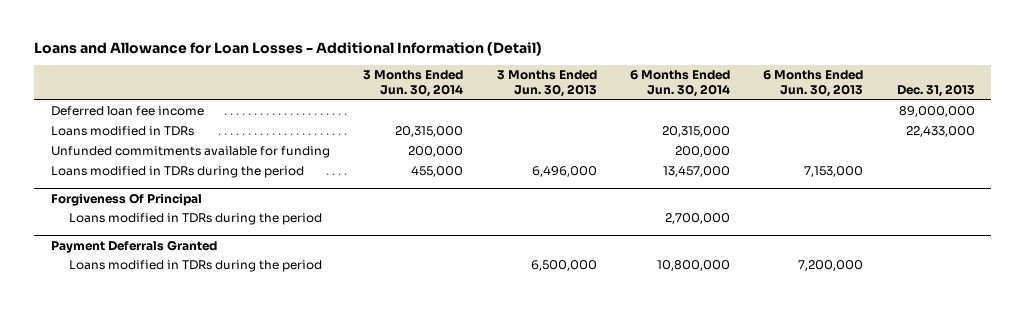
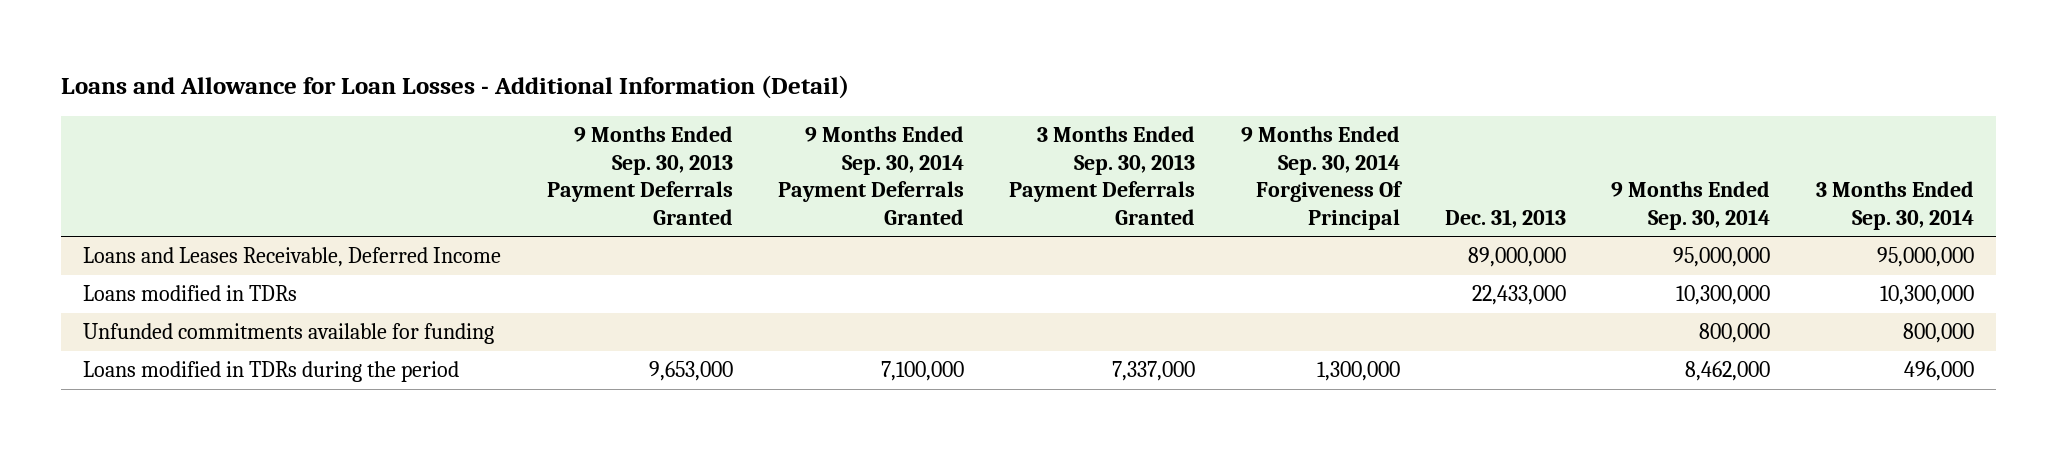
- | 3 Months Ended Jun. 30, 2014 | 3 Months Ended Jun. 30, 2013 | 6 Months Ended Jun. 30, 2014 | 6 Months Ended Jun. 30, 2013 | Dec. 31, 2013
+ | 9 Months Ended Sep. 30, 2013 Payment Deferrals Granted | 9 Months Ended Sep. 30, 2014 Payment Deferrals Granted | 3 Months Ended Sep. 30, 2013 Payment Deferrals Granted | 9 Months Ended Sep. 30, 2014 Forgiveness Of Principal | Dec. 31, 2013 | 9 Months Ended Sep. 30, 2014 | 3 Months Ended Sep. 30, 2014
- Deferred loan fee income | | | | | 89,000,000
+ Loans and Leases Receivable, Deferred Income | | | | | 89,000,000 | 95,000,000 | 95,000,000
- Forgiveness Of Principal
- Loans modified in TDRs during the period | | | 2,700,000 | |
- Payment Deferrals Granted
- Loans modified in TDRs during the period | | 6,500,000 | 10,800,000 | 7,200,000 |

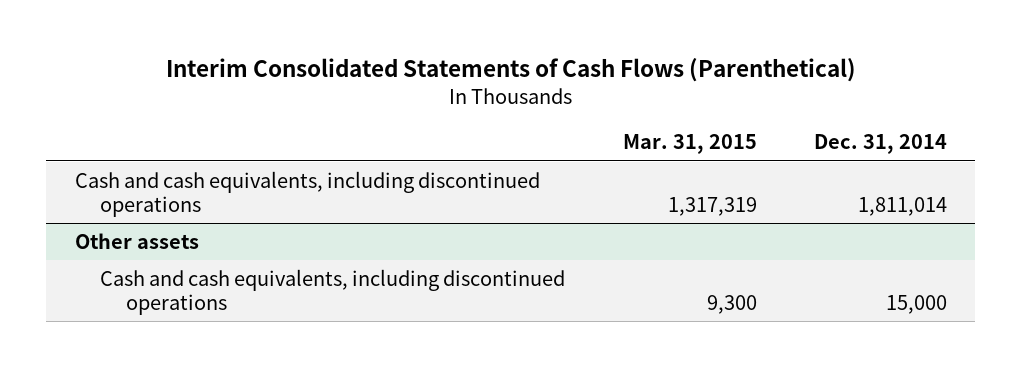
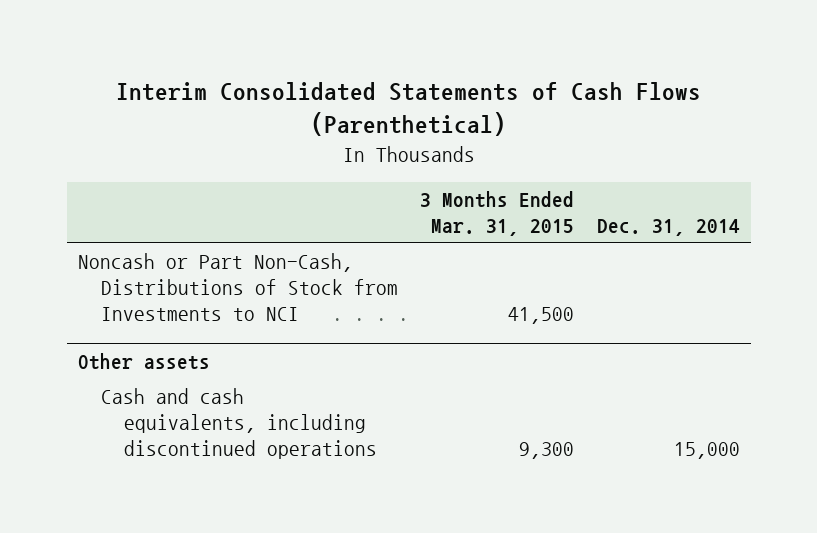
- | Mar. 31, 2015 | Dec. 31, 2014
+ | 3 Months Ended Mar. 31, 2015 | Dec. 31, 2014
- Cash and cash equivalents, including discontinued operations | 1,317,319 | 1,811,014
+ Noncash or Part Non-Cash, Distributions of Stock from Investments to NCI | 41,500 |

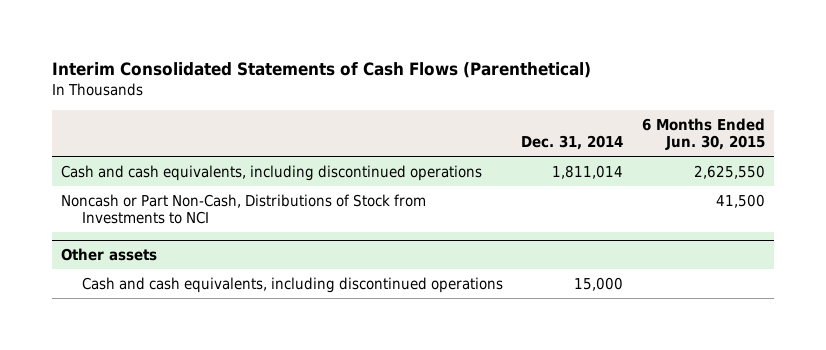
- | 3 Months Ended Mar. 31, 2015 | Dec. 31, 2014
+ | Dec. 31, 2014 | 6 Months Ended Jun. 30, 2015
+ Cash and cash equivalents, including discontinued operations | 1,811,014 | 2,625,550

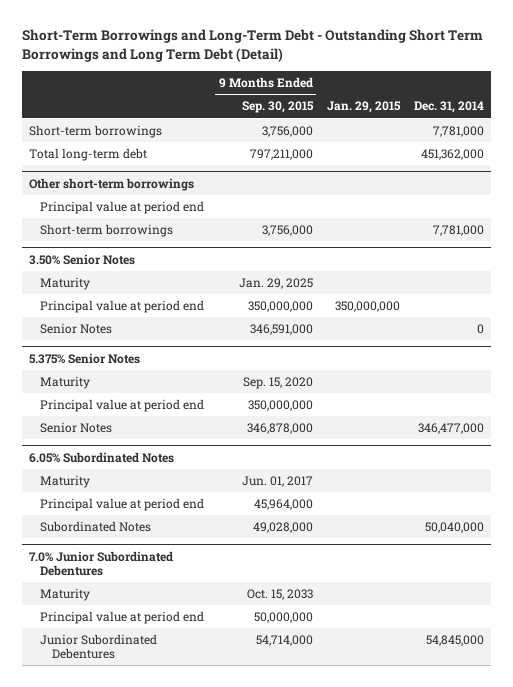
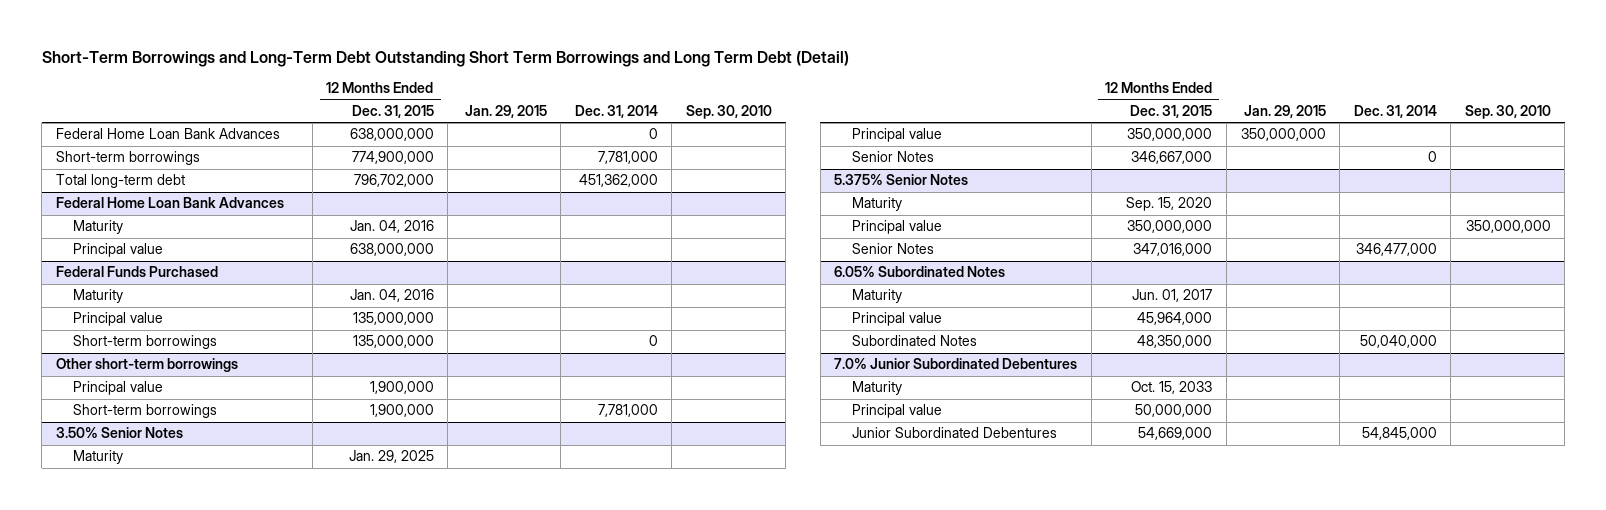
- Short-Term Borrowings and Long-Term Debt - Outstanding Short Term Borrowings and Long Term Debt (Detail)
+ Short-Term Borrowings and Long-Term Debt Outstanding Short Term Borrowings and Long Term Debt (Detail)
- | 9 Months Ended Sep. 30, 2015 | Jan. 29, 2015 | Dec. 31, 2014
+ | 12 Months Ended Dec. 31, 2015 | Jan. 29, 2015 | Dec. 31, 2014 | Sep. 30, 2010
+ Federal Home Loan Bank Advances | 638,000,000 | | 0 |
+ Federal Home Loan Bank Advances
+ Maturity | Jan. 04, 2016 | | |
+ Principal value | 638,000,000 | | |
+ Federal Funds Purchased
+ Maturity | Jan. 04, 2016 | | |
+ Principal value | 135,000,000 | | |
+ Short-term borrowings | 135,000,000 | | 0 |
@ Other short-term borrowings
- Principal value at period end
+ Principal value | 1,900,000 | | |
@ 3.50% Senior Notes
- Principal value at period end | 350,000,000 | 350,000,000 |
+ Principal value | 350,000,000 | 350,000,000 | |
@ 5.375% Senior Notes
- Principal value at period end | 350,000,000 | |
+ Principal value | 350,000,000 | | | 350,000,000
@ 6.05% Subordinated Notes
- Principal value at period end | 45,964,000 | |
+ Principal value | 45,964,000 | | |
@ 7.0% Junior Subordinated Debentures
- Principal value at period end | 50,000,000 | |
+ Principal value | 50,000,000 | | |

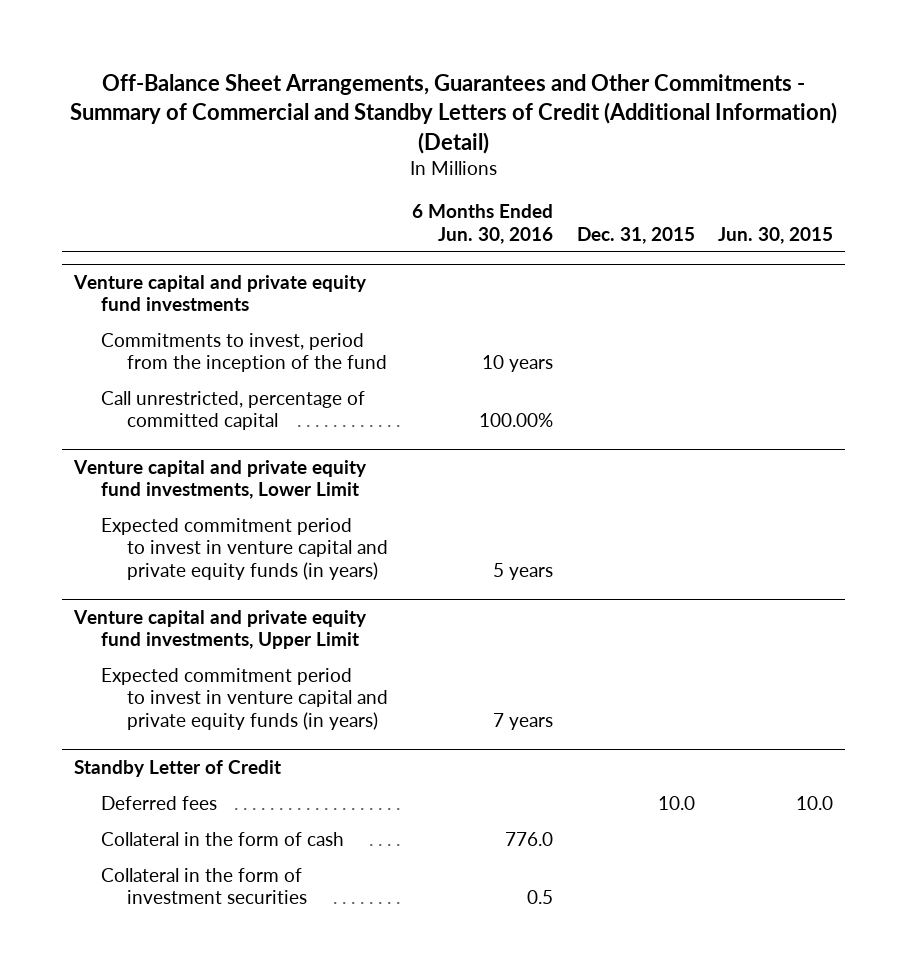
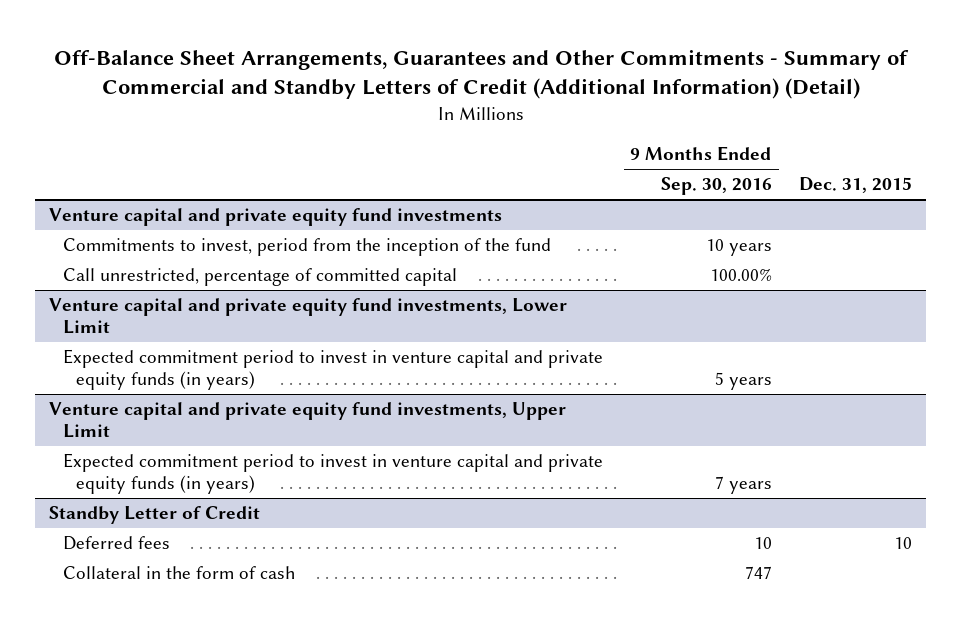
- | 6 Months Ended Jun. 30, 2016 | Dec. 31, 2015 | Jun. 30, 2015
+ | 9 Months Ended Sep. 30, 2016 | Dec. 31, 2015
@ Standby Letter of Credit
- Deferred fees | | 10.0 | 10.0
+ Deferred fees | 10 | 10
- Collateral in the form of investment securities | 0.5 | |

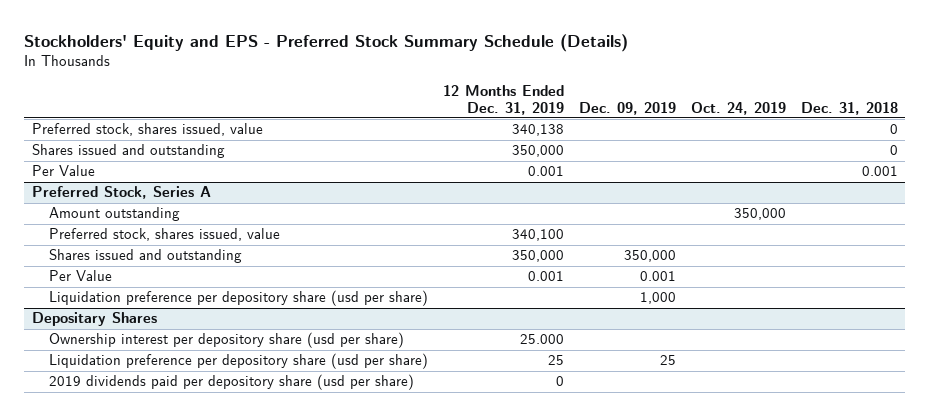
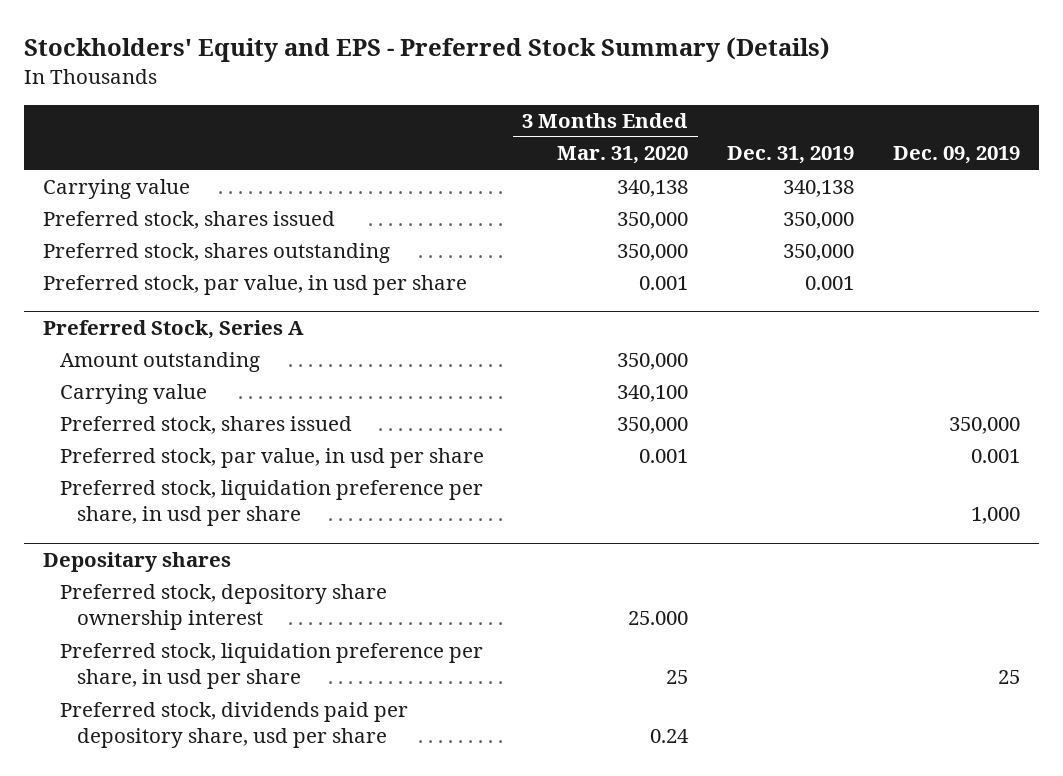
- Stockholders' Equity and EPS - Preferred Stock Summary Schedule (Details)
+ Stockholders' Equity and EPS - Preferred Stock Summary (Details)
- | 12 Months Ended Dec. 31, 2019 | Dec. 09, 2019 | Oct. 24, 2019 | Dec. 31, 2018
+ | 3 Months Ended Mar. 31, 2020 | Dec. 31, 2019 | Dec. 09, 2019
- Preferred stock, shares issued, value | 340,138 | | | 0
- Shares issued and outstanding | 350,000 | | | 0
- Per Value | 0.001 | | | 0.001
+ Carrying value | 340,138 | 340,138 |
+ Preferred stock, shares issued | 350,000 | 350,000 |
+ Preferred stock, shares outstanding | 350,000 | 350,000 |
+ Preferred stock, par value, in usd per share | 0.001 | 0.001 |
@ Preferred Stock, Series A
- Preferred stock, shares issued, value | 340,100 | | |
- Shares issued and outstanding | 350,000 | 350,000 | |
- Per Value | 0.001 | 0.001 | |
- Liquidation preference per depository share (usd per share) | | 1,000 | |
- Depositary Shares
- Ownership interest per depository share (usd per share) | 25.000 | | |
- Liquidation preference per depository share (usd per share) | 25 | 25 | |
- 2019 dividends paid per depository share (usd per share) | 0 | | |
@ Preferred Stock, Series A
+ Carrying value | 340,100 | |
+ Preferred stock, shares issued | 350,000 | | 350,000
+ Preferred stock, par value, in usd per share | 0.001 | | 0.001
+ Preferred stock, liquidation preference per share, in usd per share | | | 1,000
+ Depositary shares
+ Preferred stock, depository share ownership interest | 25.000 | |
+ Preferred stock, liquidation preference per share, in usd per share | 25 | | 25
+ Preferred stock, dividends paid per depository share, usd per share | 0.24 | |

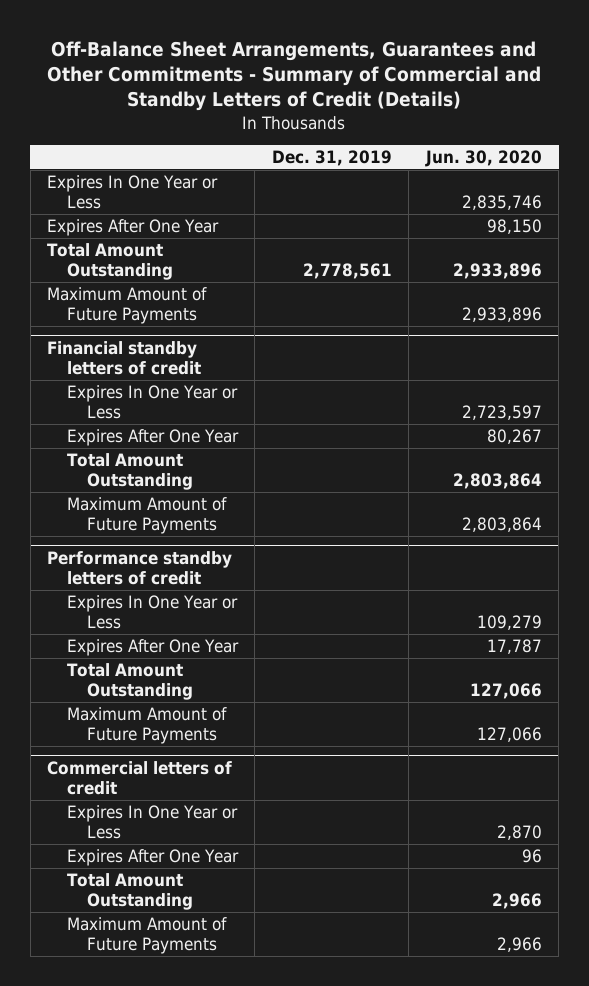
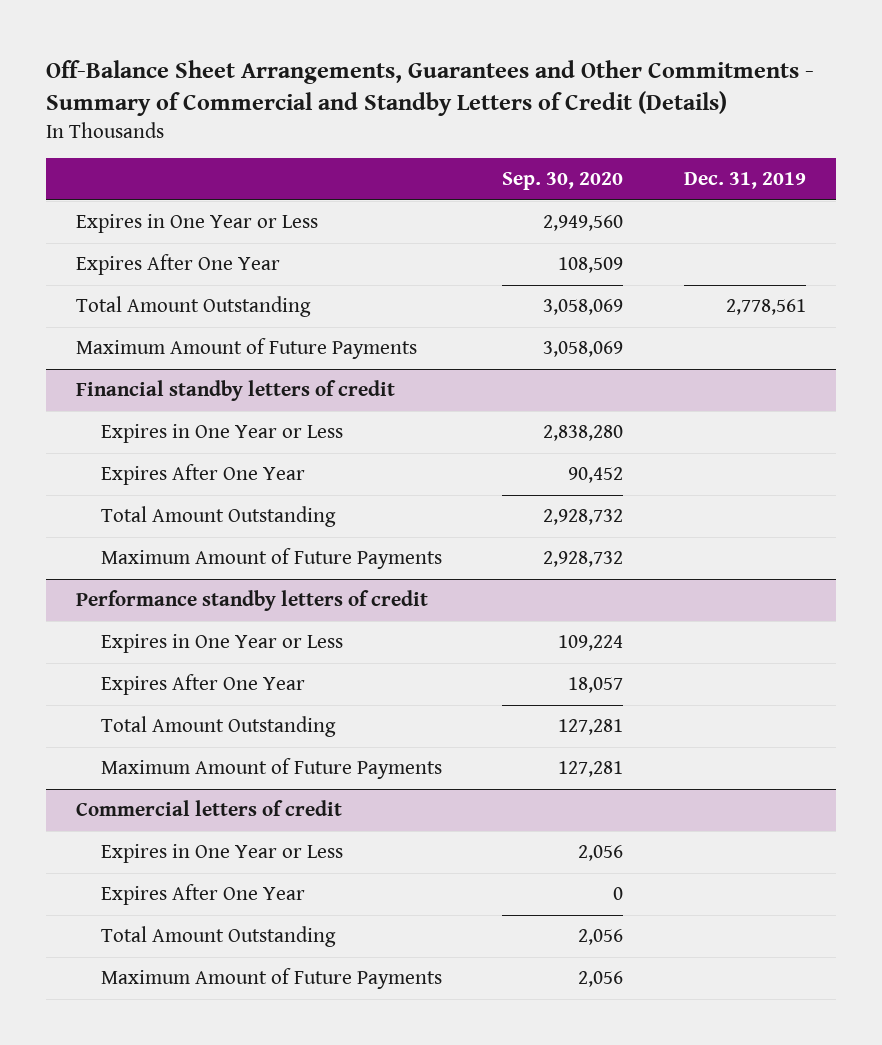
- | Dec. 31, 2019 | Jun. 30, 2020
+ | Sep. 30, 2020 | Dec. 31, 2019
- Expires In One Year or Less | | 2,835,746
+ Expires in One Year or Less | 2,949,560 |
@ Financial standby letters of credit
- Expires In One Year or Less | | 2,723,597
+ Expires in One Year or Less | 2,838,280 |
@ Performance standby letters of credit
- Expires In One Year or Less | | 109,279
+ Expires in One Year or Less | 109,224 |
@ Commercial letters of credit
- Expires In One Year or Less | | 2,870
+ Expires in One Year or Less | 2,056 |

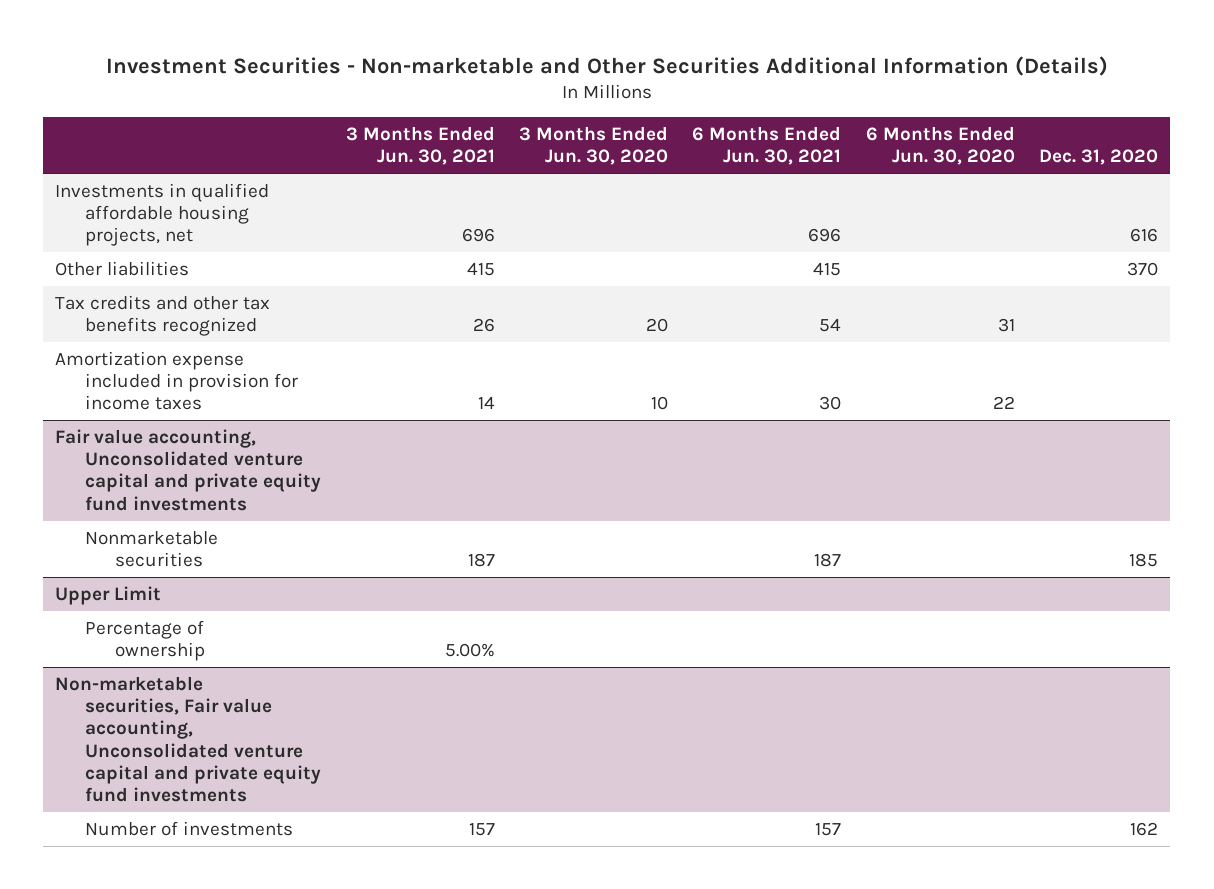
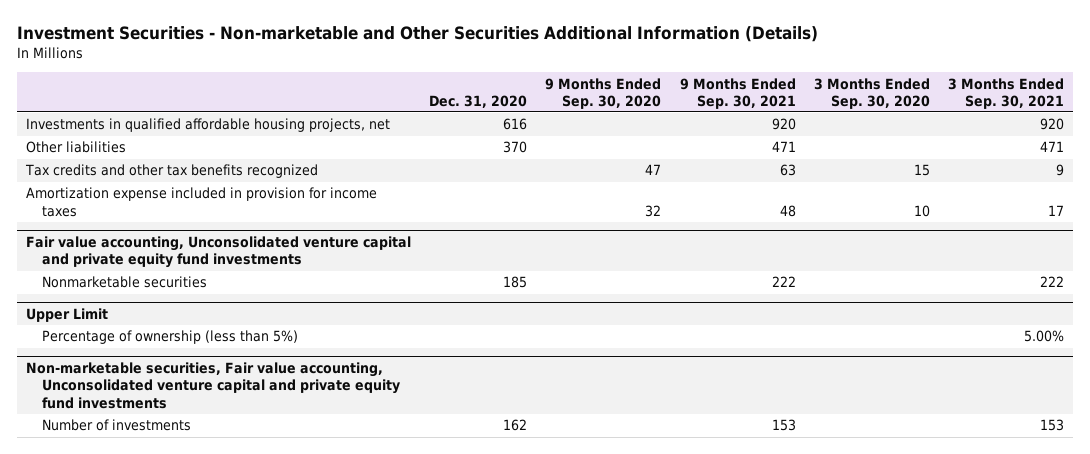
- | 3 Months Ended Jun. 30, 2021 | 3 Months Ended Jun. 30, 2020 | 6 Months Ended Jun. 30, 2021 | 6 Months Ended Jun. 30, 2020 | Dec. 31, 2020
+ | Dec. 31, 2020 | 9 Months Ended Sep. 30, 2020 | 9 Months Ended Sep. 30, 2021 | 3 Months Ended Sep. 30, 2020 | 3 Months Ended Sep. 30, 2021
@ Upper Limit
- Percentage of ownership | 5.00% | | | |
+ Percentage of ownership (less than 5%) | | | | | 5.00%

